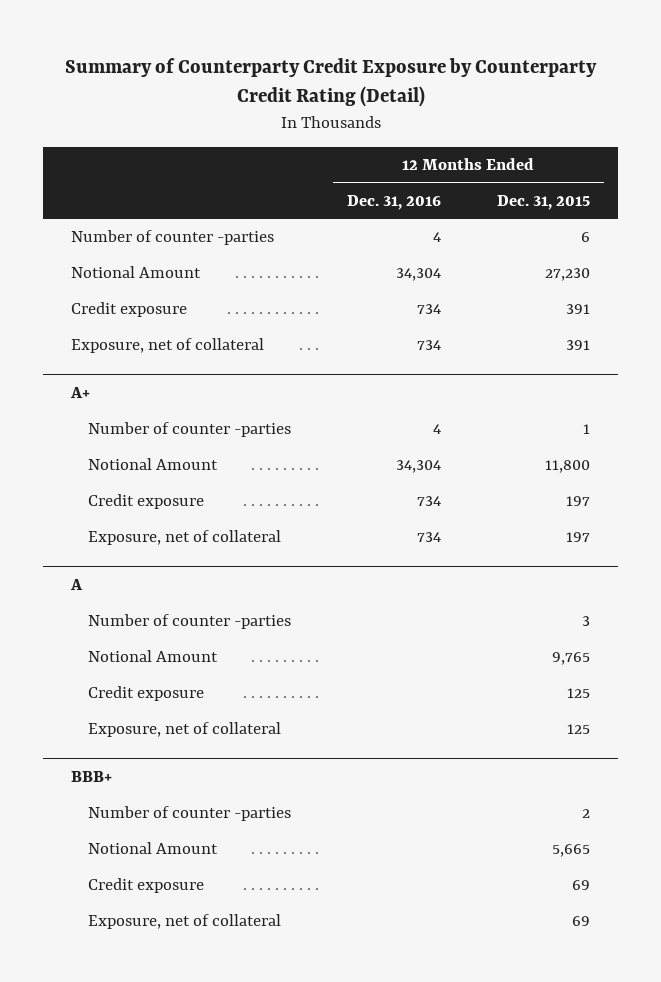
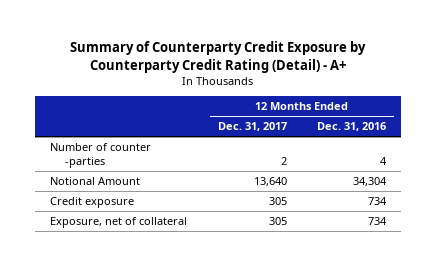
- Summary of Counterparty Credit Exposure by Counterparty Credit Rating (Detail)
+ Summary of Counterparty Credit Exposure by Counterparty Credit Rating (Detail) - A+
- | 12 Months Ended Dec. 31, 2016 | 12 Months Ended Dec. 31, 2015
+ | 12 Months Ended Dec. 31, 2017 | 12 Months Ended Dec. 31, 2016
- A+
- Number of counter -parties | 4 | 1
- Notional Amount | 34,304 | 11,800
- Credit exposure | 734 | 197
- Exposure, net of collateral | 734 | 197
- A
- Number of counter -parties | | 3
- Notional Amount | | 9,765
- Credit exposure | | 125
- Exposure, net of collateral | | 125
- BBB+
- Number of counter -parties | | 2
- Notional Amount | | 5,665
- Credit exposure | | 69
- Exposure, net of collateral | | 69

